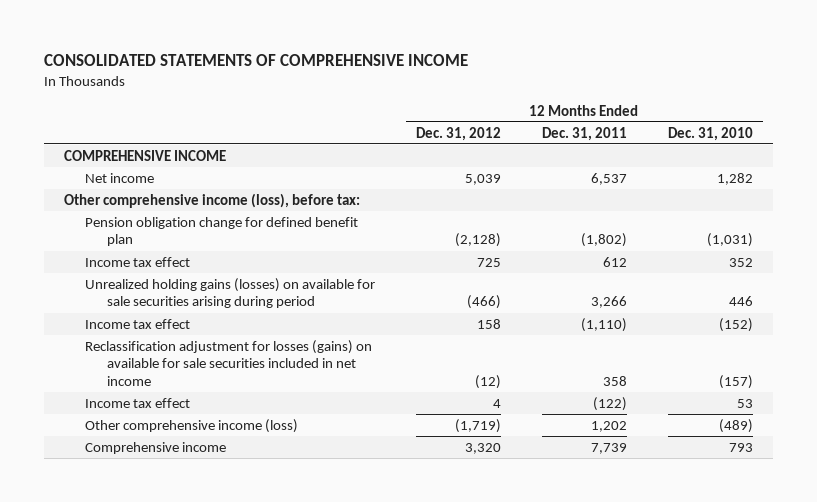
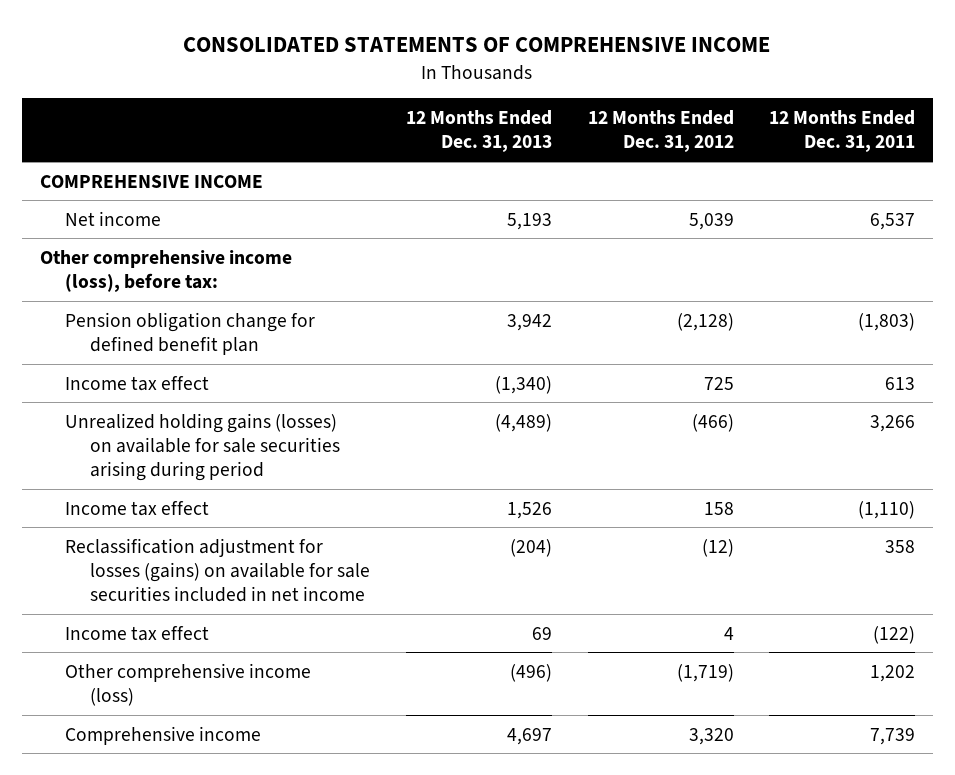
- | 12 Months Ended Dec. 31, 2012 | 12 Months Ended Dec. 31, 2011 | 12 Months Ended Dec. 31, 2010
+ | 12 Months Ended Dec. 31, 2013 | 12 Months Ended Dec. 31, 2012 | 12 Months Ended Dec. 31, 2011
- Pension obligation change for defined benefit plan | (2,128) | (1,802) | (1,031)
- Income tax effect | 725 | 612 | 352
+ Pension obligation change for defined benefit plan | 3,942 | (2,128) | (1,803)
+ Income tax effect | (1,340) | 725 | 613

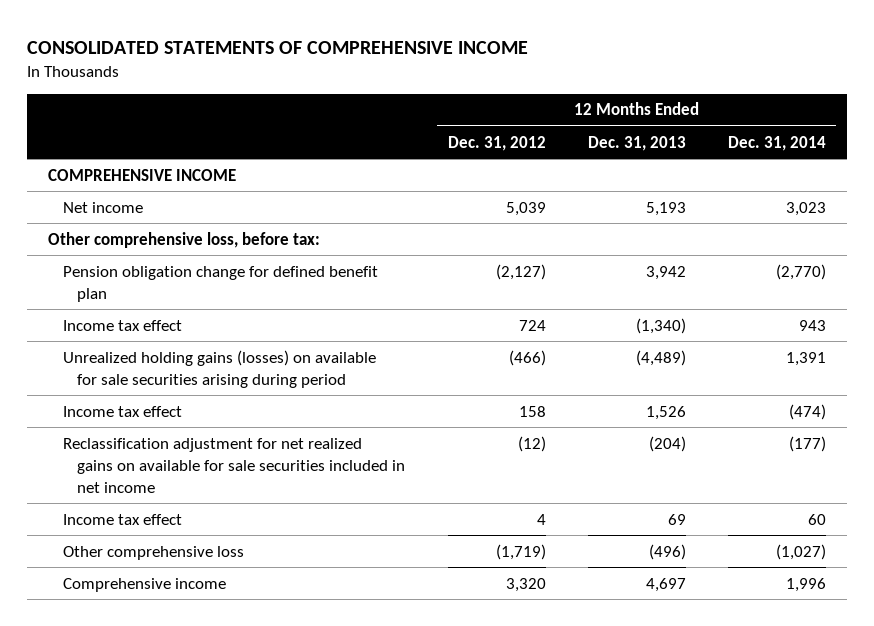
- | 12 Months Ended Dec. 31, 2013 | 12 Months Ended Dec. 31, 2012 | 12 Months Ended Dec. 31, 2011
+ | 12 Months Ended Dec. 31, 2012 | 12 Months Ended Dec. 31, 2013 | 12 Months Ended Dec. 31, 2014
- Other comprehensive income (loss), before tax:
- Pension obligation change for defined benefit plan | 3,942 | (2,128) | (1,803)
- Income tax effect | (1,340) | 725 | 613
+ Other comprehensive loss, before tax:
+ Pension obligation change for defined benefit plan | (2,127) | 3,942 | (2,770)
+ Income tax effect | 724 | (1,340) | 943
- Reclassification adjustment for losses (gains) on available for sale securities included in net income | (204) | (12) | 358
+ Reclassification adjustment for net realized gains on available for sale securities included in net income | (12) | (204) | (177)
- Other comprehensive income (loss) | (496) | (1,719) | 1,202
+ Other comprehensive loss | (1,719) | (496) | (1,027)

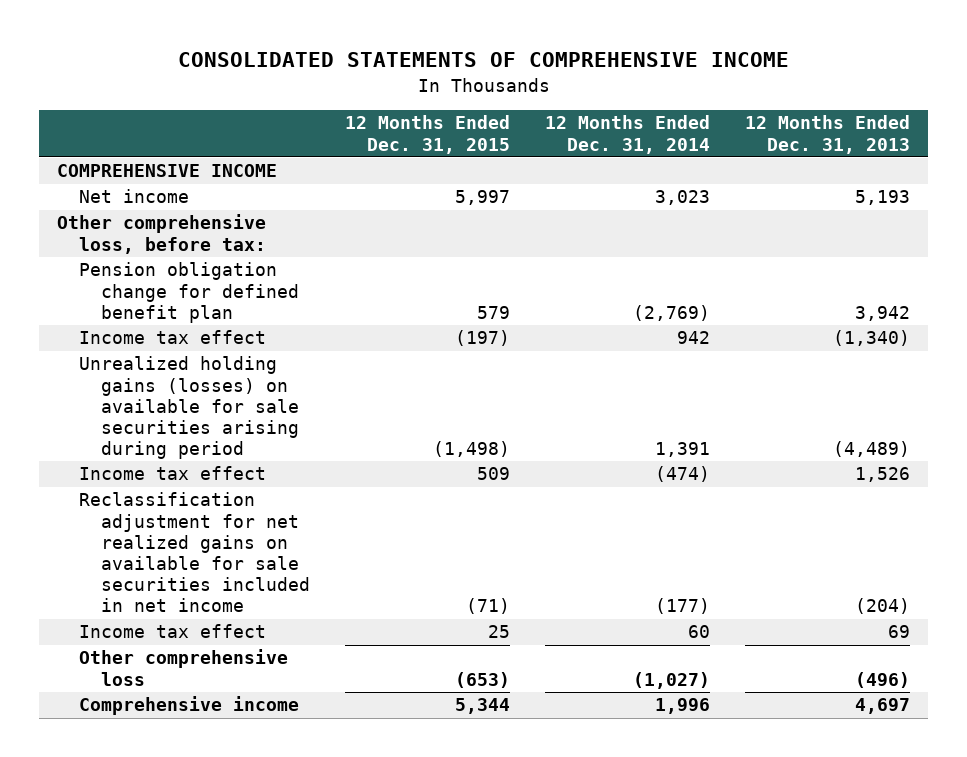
- | 12 Months Ended Dec. 31, 2012 | 12 Months Ended Dec. 31, 2013 | 12 Months Ended Dec. 31, 2014
+ | 12 Months Ended Dec. 31, 2015 | 12 Months Ended Dec. 31, 2014 | 12 Months Ended Dec. 31, 2013
- Pension obligation change for defined benefit plan | (2,127) | 3,942 | (2,770)
- Income tax effect | 724 | (1,340) | 943
+ Pension obligation change for defined benefit plan | 579 | (2,769) | 3,942
+ Income tax effect | (197) | 942 | (1,340)

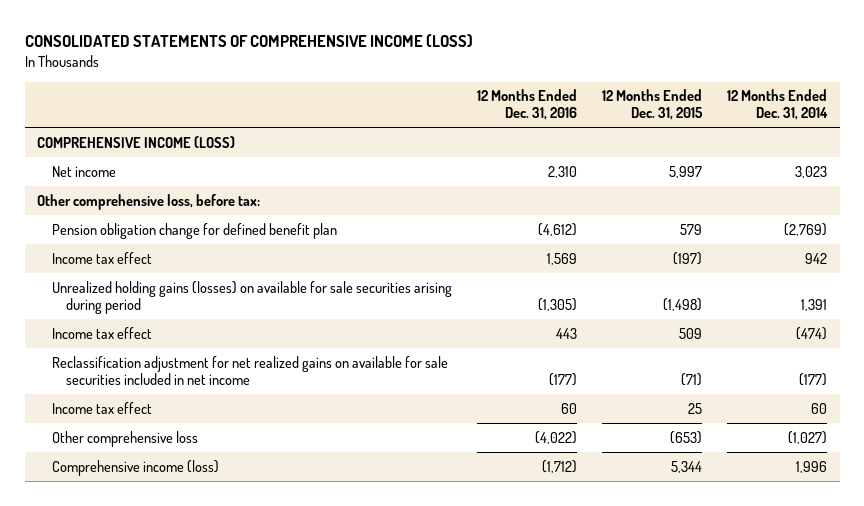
- CONSOLIDATED STATEMENTS OF COMPREHENSIVE INCOME
+ CONSOLIDATED STATEMENTS OF COMPREHENSIVE INCOME (LOSS)
- | 12 Months Ended Dec. 31, 2015 | 12 Months Ended Dec. 31, 2014 | 12 Months Ended Dec. 31, 2013
+ | 12 Months Ended Dec. 31, 2016 | 12 Months Ended Dec. 31, 2015 | 12 Months Ended Dec. 31, 2014
- COMPREHENSIVE INCOME
+ COMPREHENSIVE INCOME (LOSS)
- Comprehensive income | 5,344 | 1,996 | 4,697
+ Comprehensive income (loss) | (1,712) | 5,344 | 1,996

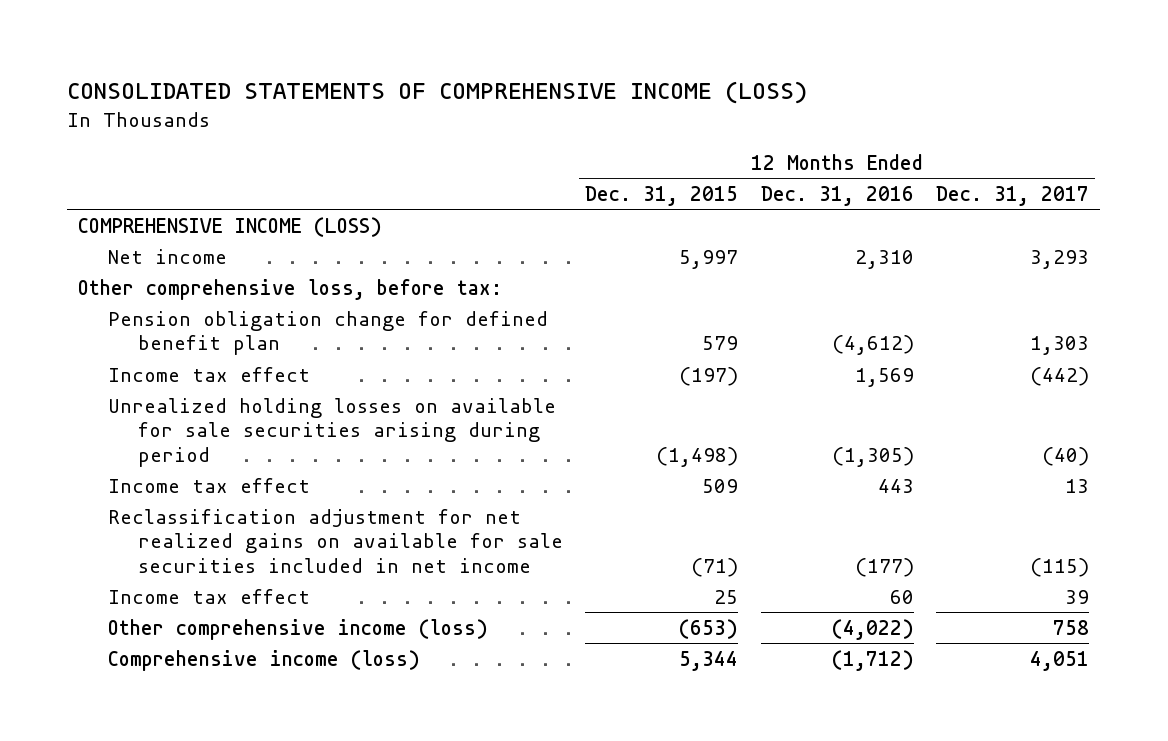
- | 12 Months Ended Dec. 31, 2016 | 12 Months Ended Dec. 31, 2015 | 12 Months Ended Dec. 31, 2014
+ | 12 Months Ended Dec. 31, 2015 | 12 Months Ended Dec. 31, 2016 | 12 Months Ended Dec. 31, 2017
- Unrealized holding gains (losses) on available for sale securities arising during period | (1,305) | (1,498) | 1,391
+ Unrealized holding losses on available for sale securities arising during period | (1,498) | (1,305) | (40)
- Other comprehensive loss | (4,022) | (653) | (1,027)
+ Other comprehensive income (loss) | (653) | (4,022) | 758

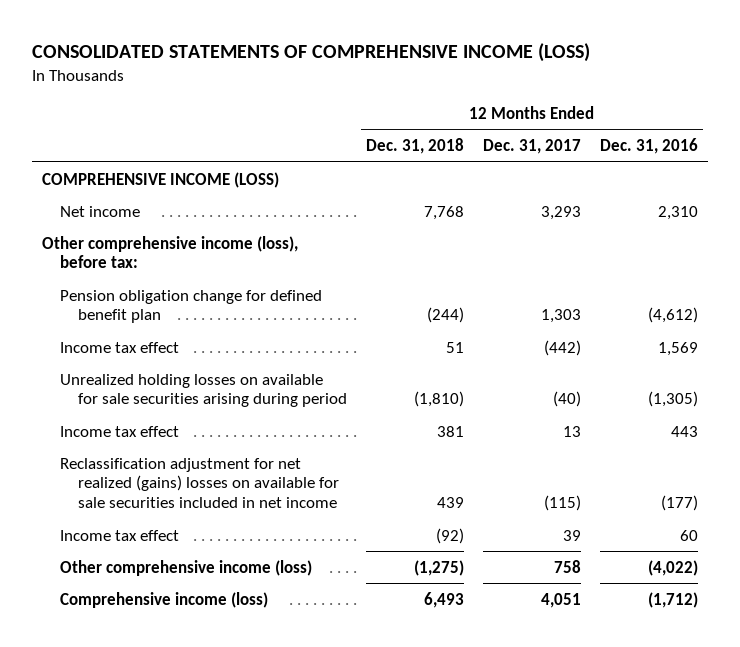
- | 12 Months Ended Dec. 31, 2015 | 12 Months Ended Dec. 31, 2016 | 12 Months Ended Dec. 31, 2017
+ | 12 Months Ended Dec. 31, 2018 | 12 Months Ended Dec. 31, 2017 | 12 Months Ended Dec. 31, 2016
- Other comprehensive loss, before tax:
+ Other comprehensive income (loss), before tax:
- Reclassification adjustment for net realized gains on available for sale securities included in net income | (71) | (177) | (115)
+ Reclassification adjustment for net realized (gains) losses on available for sale securities included in net income | 439 | (115) | (177)

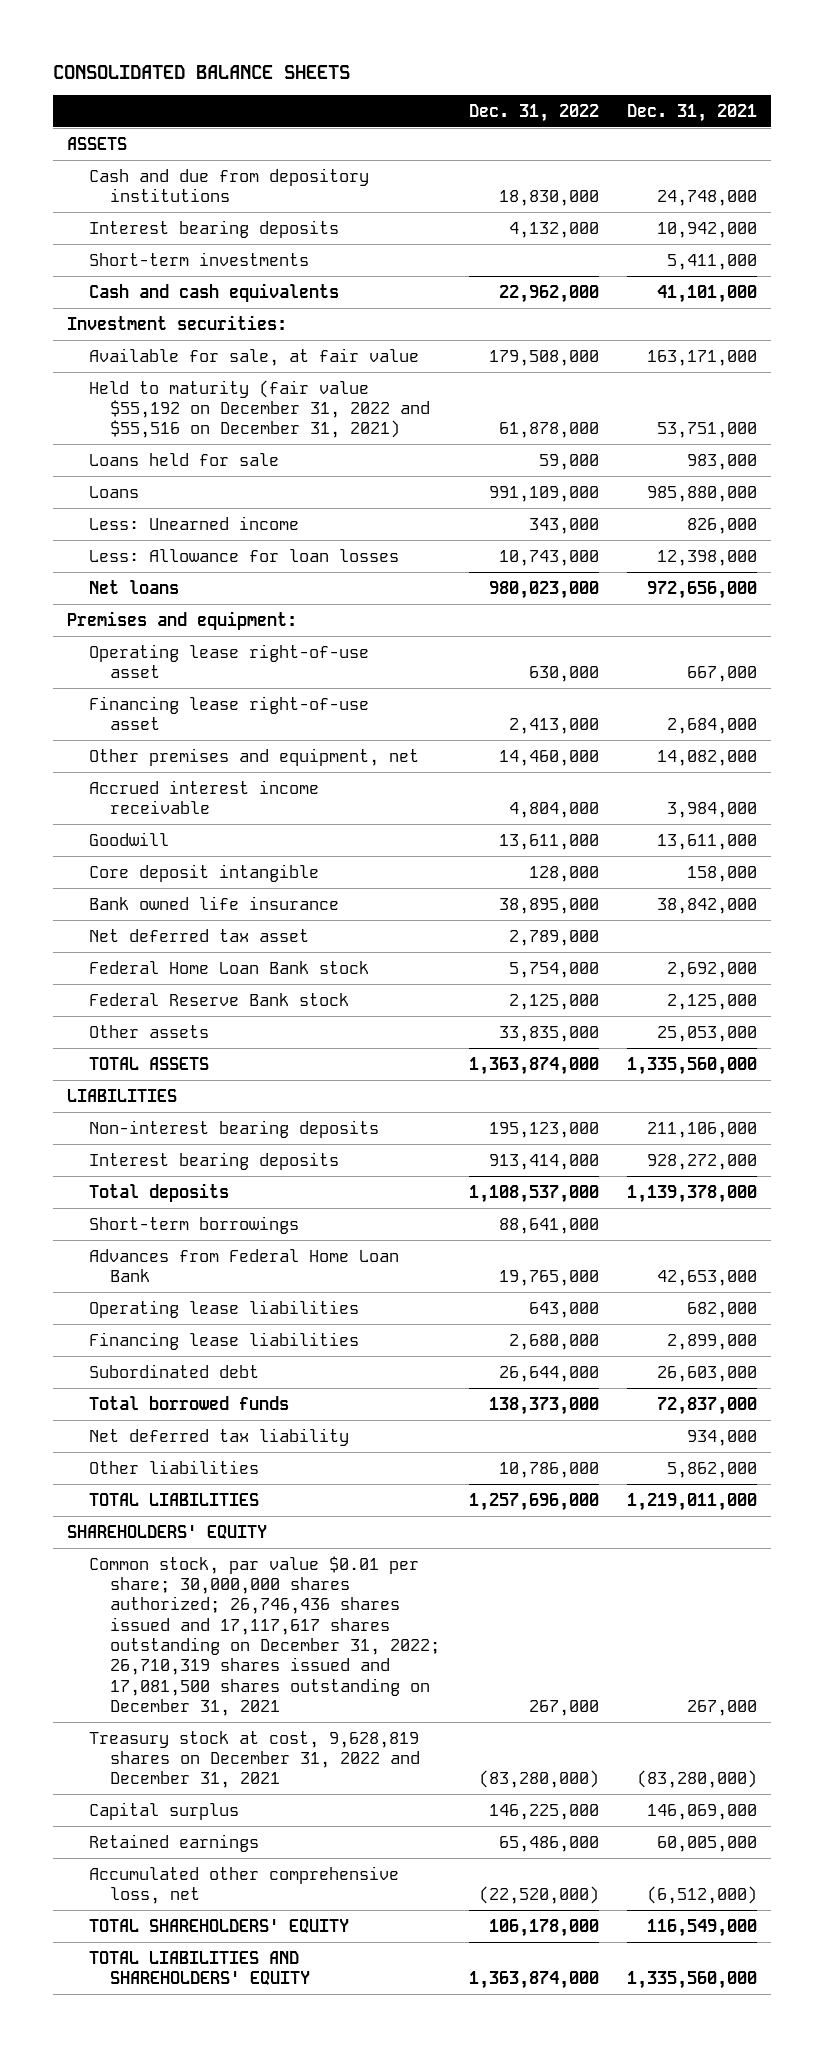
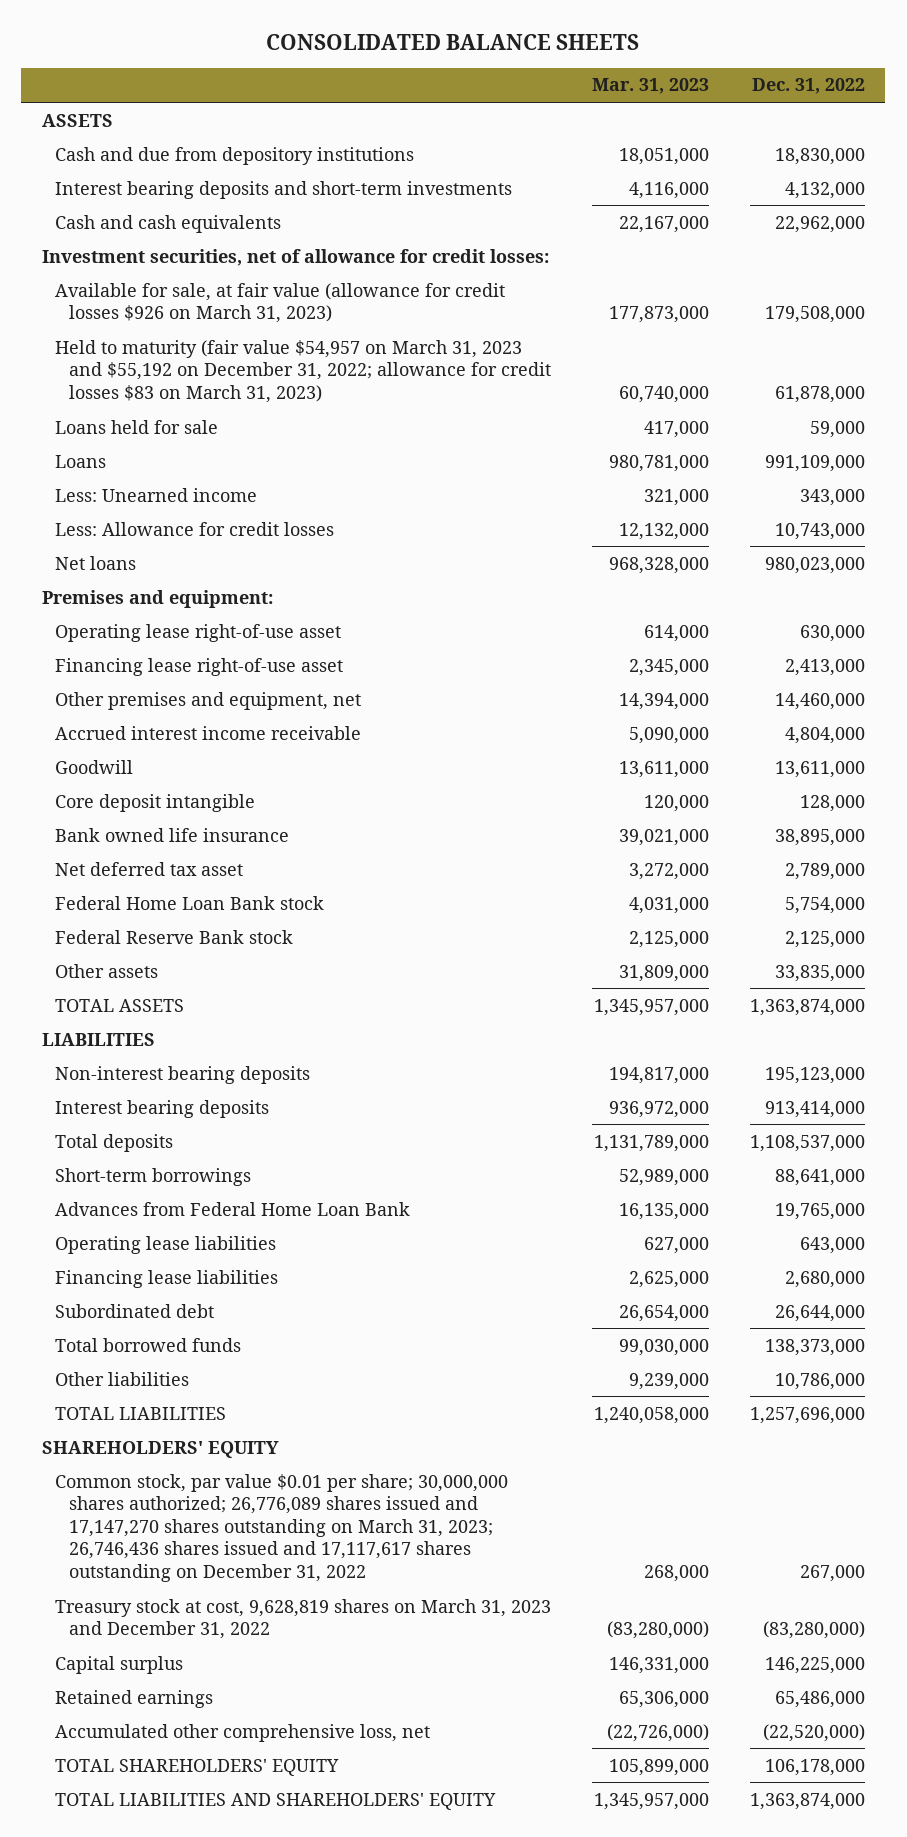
- | Dec. 31, 2022 | Dec. 31, 2021
+ | Mar. 31, 2023 | Dec. 31, 2022
- Interest bearing deposits | 4,132,000 | 10,942,000
- Short-term investments | | 5,411,000
+ Interest bearing deposits and short-term investments | 4,116,000 | 4,132,000
- Investment securities:
- Available for sale, at fair value | 179,508,000 | 163,171,000
- Held to maturity (fair value $55,192 on December 31, 2022 and $55,516 on December 31, 2021) | 61,878,000 | 53,751,000
+ Investment securities, net of allowance for credit losses:
+ Available for sale, at fair value (allowance for credit losses $926 on March 31, 2023) | 177,873,000 | 179,508,000
+ Held to maturity (fair value $54,957 on March 31, 2023 and $55,192 on December 31, 2022; allowance for credit losses $83 on March 31, 2023) | 60,740,000 | 61,878,000
- Less: Allowance for loan losses | 10,743,000 | 12,398,000
+ Less: Allowance for credit losses | 12,132,000 | 10,743,000
- Net deferred tax liability | | 934,000
- Common stock, par value $0.01 per share; 30,000,000 shares authorized; 26,746,436 shares issued and 17,117,617 shares outstanding on December 31, 2022; 26,710,319 shares issued and 17,081,500 shares outstanding on December 31, 2021 | 267,000 | 267,000
- Treasury stock at cost, 9,628,819 shares on December 31, 2022 and December 31, 2021 | (83,280,000) | (83,280,000)
+ Common stock, par value $0.01 per share; 30,000,000 shares authorized; 26,776,089 shares issued and 17,147,270 shares outstanding on March 31, 2023; 26,746,436 shares issued and 17,117,617 shares outstanding on December 31, 2022 | 268,000 | 267,000
+ Treasury stock at cost, 9,628,819 shares on March 31, 2023 and December 31, 2022 | (83,280,000) | (83,280,000)

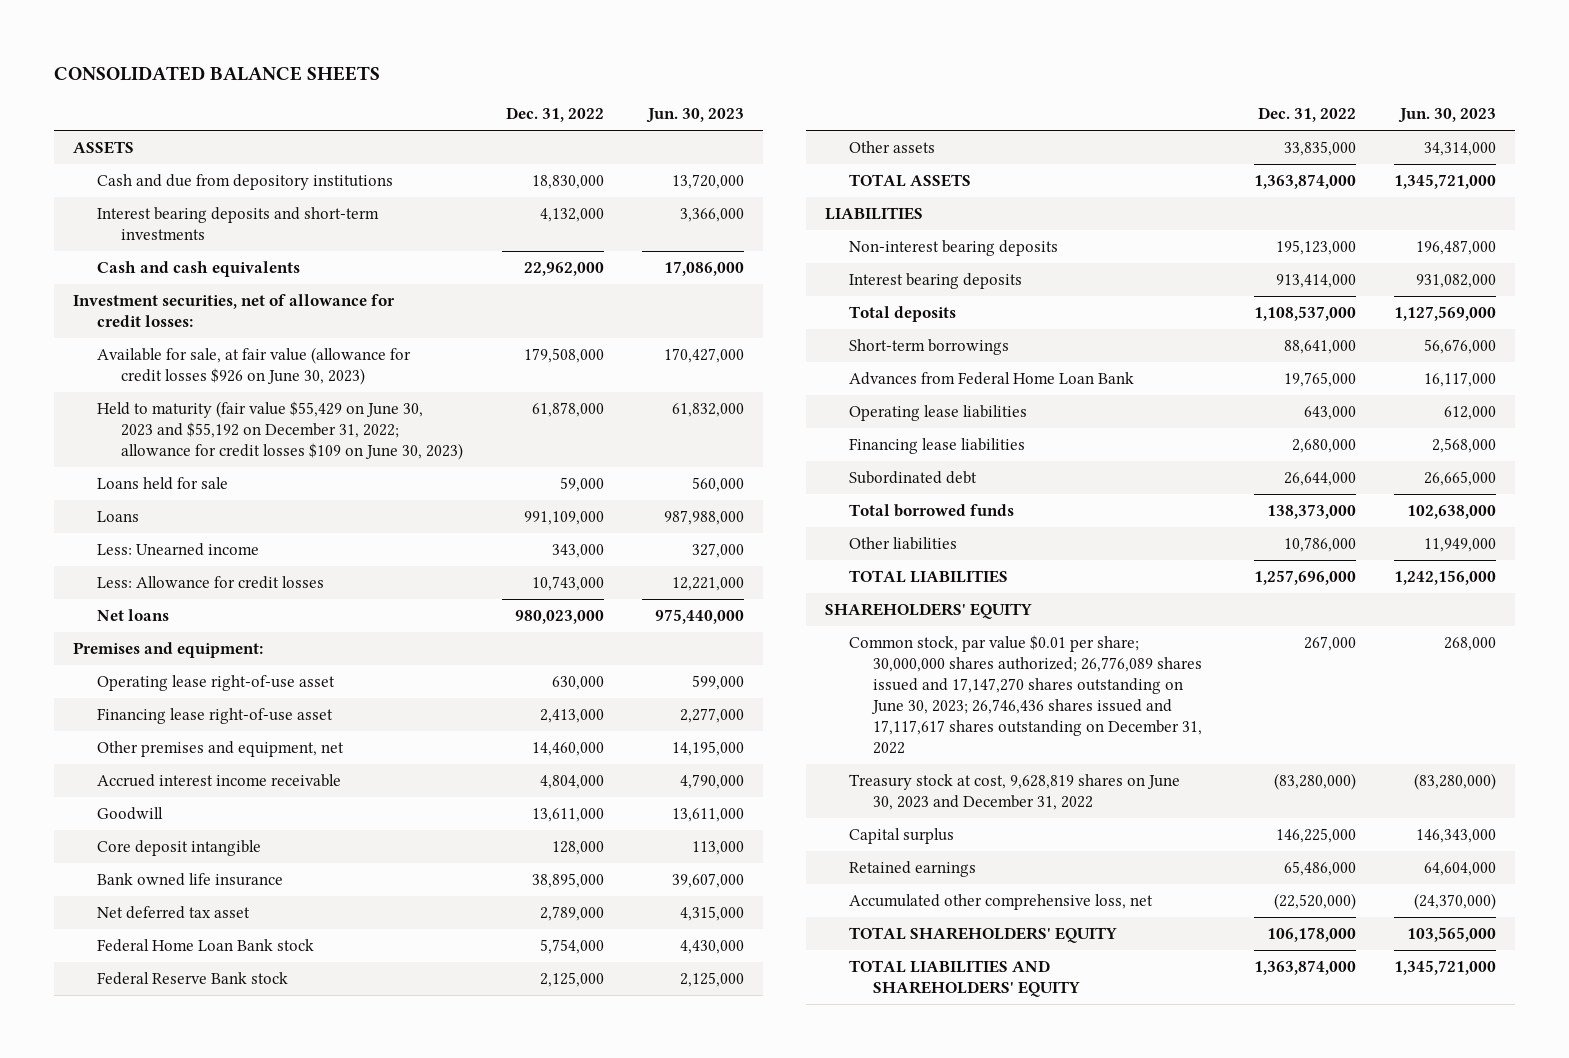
- | Mar. 31, 2023 | Dec. 31, 2022
+ | Dec. 31, 2022 | Jun. 30, 2023
- Available for sale, at fair value (allowance for credit losses $926 on March 31, 2023) | 177,873,000 | 179,508,000
- Held to maturity (fair value $54,957 on March 31, 2023 and $55,192 on December 31, 2022; allowance for credit losses $83 on March 31, 2023) | 60,740,000 | 61,878,000
+ Available for sale, at fair value (allowance for credit losses $926 on June 30, 2023) | 179,508,000 | 170,427,000
+ Held to maturity (fair value $55,429 on June 30, 2023 and $55,192 on December 31, 2022; allowance for credit losses $109 on June 30, 2023) | 61,878,000 | 61,832,000
- Common stock, par value $0.01 per share; 30,000,000 shares authorized; 26,776,089 shares issued and 17,147,270 shares outstanding on March 31, 2023; 26,746,436 shares issued and 17,117,617 shares outstanding on December 31, 2022 | 268,000 | 267,000
- Treasury stock at cost, 9,628,819 shares on March 31, 2023 and December 31, 2022 | (83,280,000) | (83,280,000)
+ Common stock, par value $0.01 per share; 30,000,000 shares authorized; 26,776,089 shares issued and 17,147,270 shares outstanding on June 30, 2023; 26,746,436 shares issued and 17,117,617 shares outstanding on December 31, 2022 | 267,000 | 268,000
+ Treasury stock at cost, 9,628,819 shares on June 30, 2023 and December 31, 2022 | (83,280,000) | (83,280,000)

